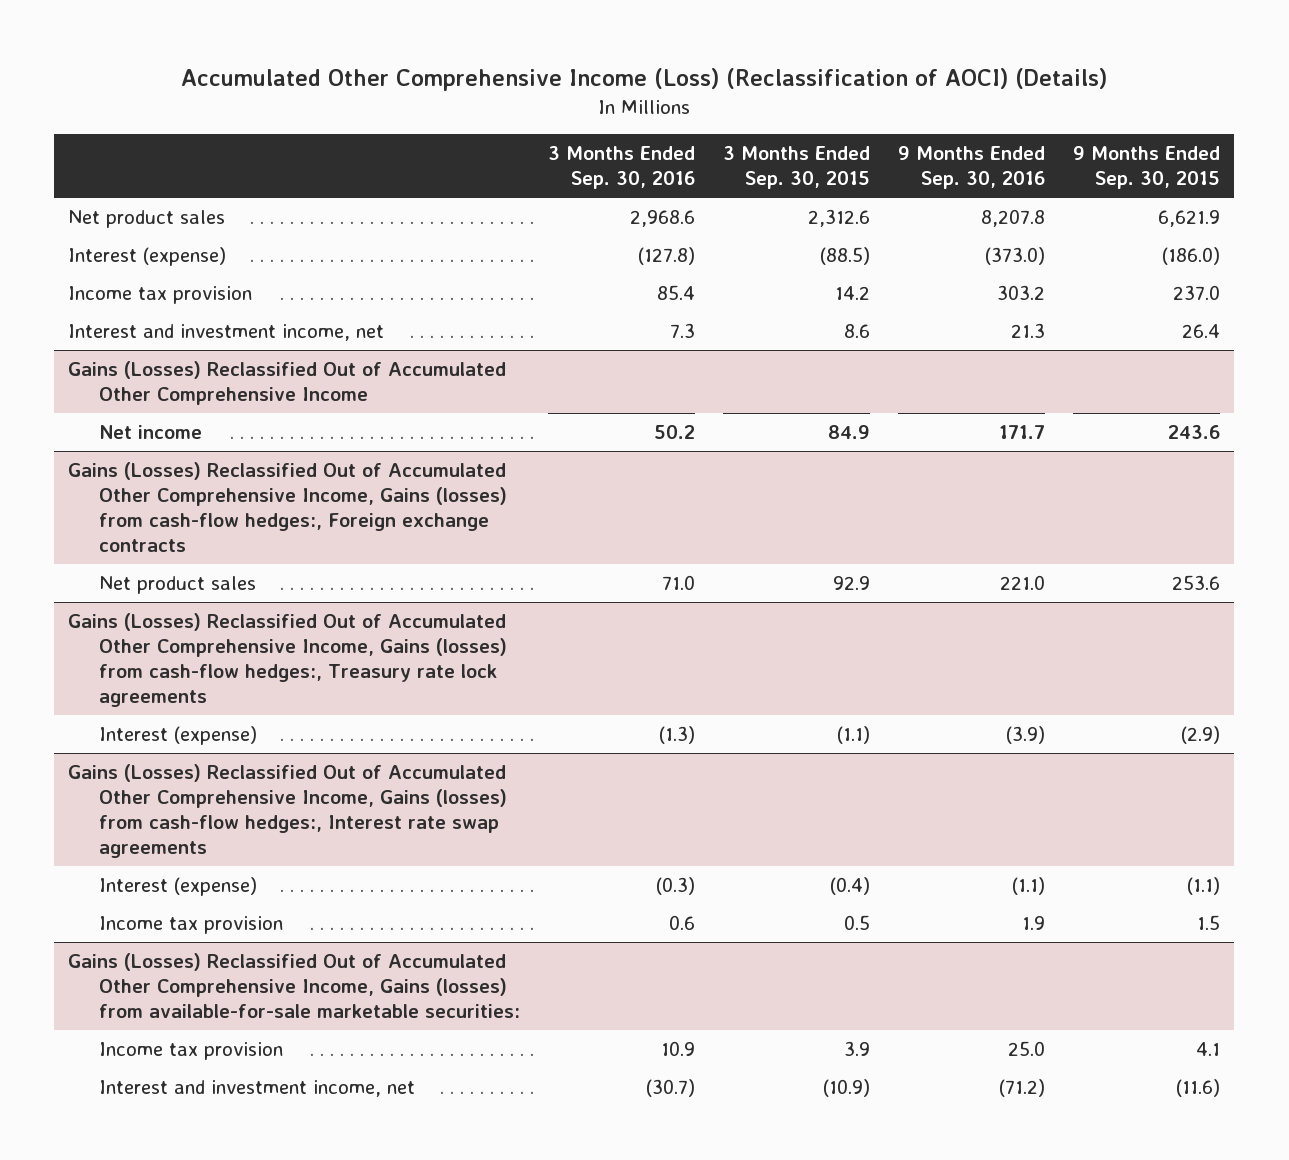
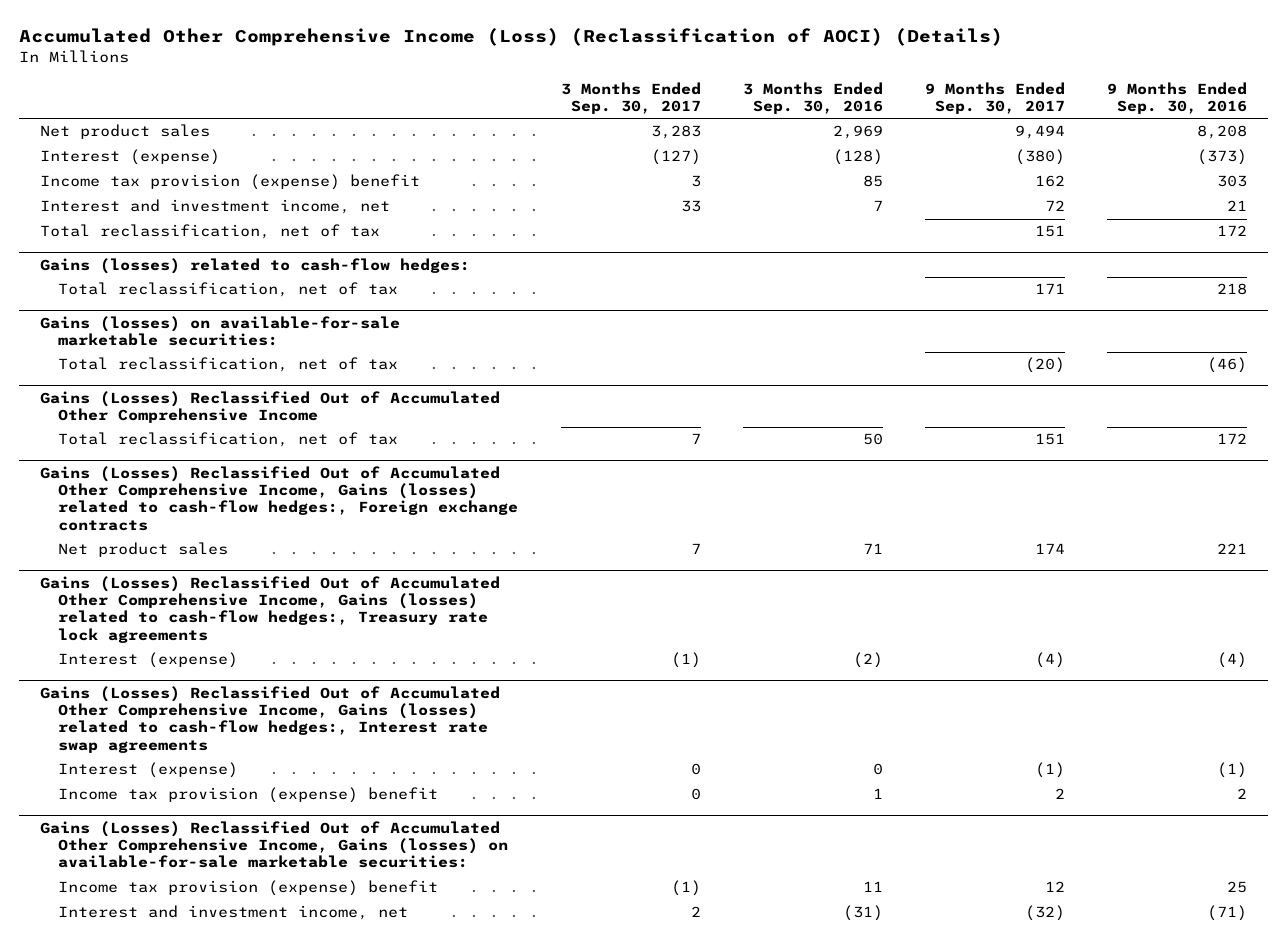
- | 3 Months Ended Sep. 30, 2016 | 3 Months Ended Sep. 30, 2015 | 9 Months Ended Sep. 30, 2016 | 9 Months Ended Sep. 30, 2015
+ | 3 Months Ended Sep. 30, 2017 | 3 Months Ended Sep. 30, 2016 | 9 Months Ended Sep. 30, 2017 | 9 Months Ended Sep. 30, 2016
- Net product sales | 2,968.6 | 2,312.6 | 8,207.8 | 6,621.9
- Interest (expense) | (127.8) | (88.5) | (373.0) | (186.0)
- Income tax provision | 85.4 | 14.2 | 303.2 | 237.0
- Interest and investment income, net | 7.3 | 8.6 | 21.3 | 26.4
+ Net product sales | 3,283 | 2,969 | 9,494 | 8,208
+ Interest (expense) | (127) | (128) | (380) | (373)
+ Income tax provision (expense) benefit | 3 | 85 | 162 | 303
+ Interest and investment income, net | 33 | 7 | 72 | 21
+ Total reclassification, net of tax | | | 151 | 172
+ Gains (losses) related to cash-flow hedges:
+ Total reclassification, net of tax | | | 171 | 218
+ Gains (losses) on available-for-sale marketable securities:
+ Total reclassification, net of tax | | | (20) | (46)
@ Gains (Losses) Reclassified Out of Accumulated Other Comprehensive Income
- Net income | 50.2 | 84.9 | 171.7 | 243.6
- Gains (Losses) Reclassified Out of Accumulated Other Comprehensive Income, Gains (losses) from cash-flow hedges:, Foreign exchange contracts
- Net product sales | 71.0 | 92.9 | 221.0 | 253.6
- Gains (Losses) Reclassified Out of Accumulated Other Comprehensive Income, Gains (losses) from cash-flow hedges:, Treasury rate lock agreements
- Interest (expense) | (1.3) | (1.1) | (3.9) | (2.9)
- Gains (Losses) Reclassified Out of Accumulated Other Comprehensive Income, Gains (losses) from cash-flow hedges:, Interest rate swap agreements
- Interest (expense) | (0.3) | (0.4) | (1.1) | (1.1)
- Income tax provision | 0.6 | 0.5 | 1.9 | 1.5
- Gains (Losses) Reclassified Out of Accumulated Other Comprehensive Income, Gains (losses) from available-for-sale marketable securities:
- Income tax provision | 10.9 | 3.9 | 25.0 | 4.1
- Interest and investment income, net | (30.7) | (10.9) | (71.2) | (11.6)
@ Gains (Losses) Reclassified Out of Accumulated Other Comprehensive Income
+ Total reclassification, net of tax | 7 | 50 | 151 | 172
+ Gains (Losses) Reclassified Out of Accumulated Other Comprehensive Income, Gains (losses) related to cash-flow hedges:, Foreign exchange contracts
+ Net product sales | 7 | 71 | 174 | 221
+ Gains (Losses) Reclassified Out of Accumulated Other Comprehensive Income, Gains (losses) related to cash-flow hedges:, Treasury rate lock agreements
+ Interest (expense) | (1) | (2) | (4) | (4)
+ Gains (Losses) Reclassified Out of Accumulated Other Comprehensive Income, Gains (losses) related to cash-flow hedges:, Interest rate swap agreements
+ Interest (expense) | 0 | 0 | (1) | (1)
+ Income tax provision (expense) benefit | 0 | 1 | 2 | 2
+ Gains (Losses) Reclassified Out of Accumulated Other Comprehensive Income, Gains (losses) on available-for-sale marketable securities:
+ Income tax provision (expense) benefit | (1) | 11 | 12 | 25
+ Interest and investment income, net | 2 | (31) | (32) | (71)

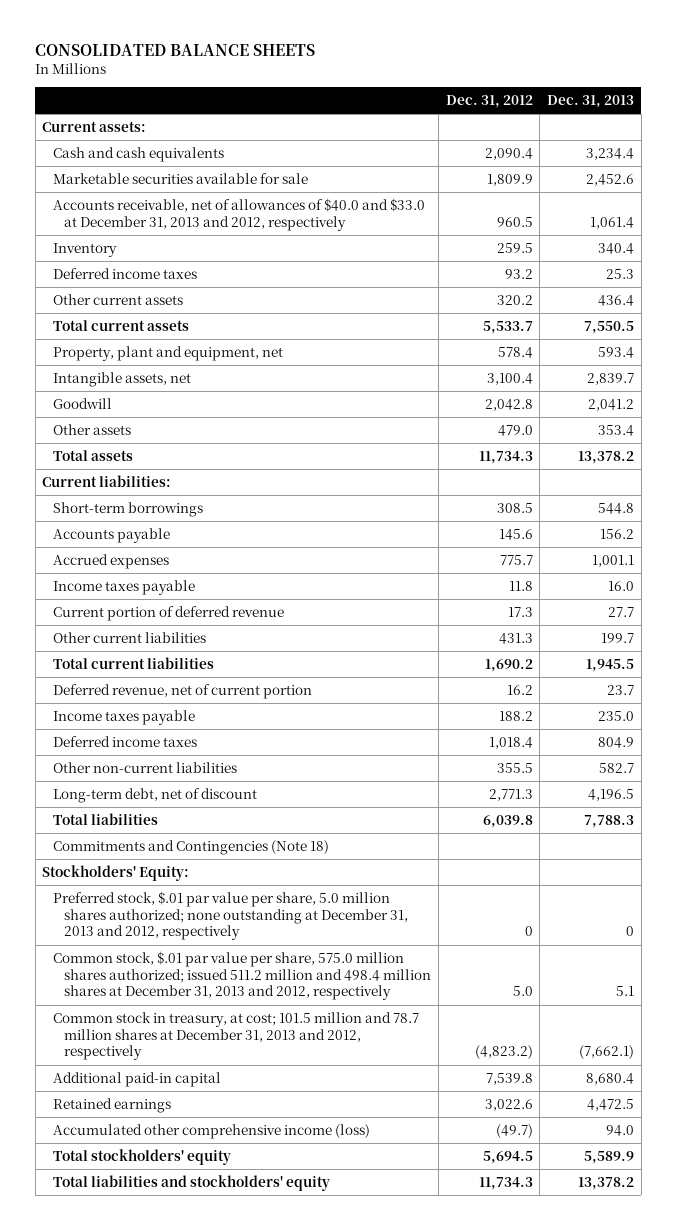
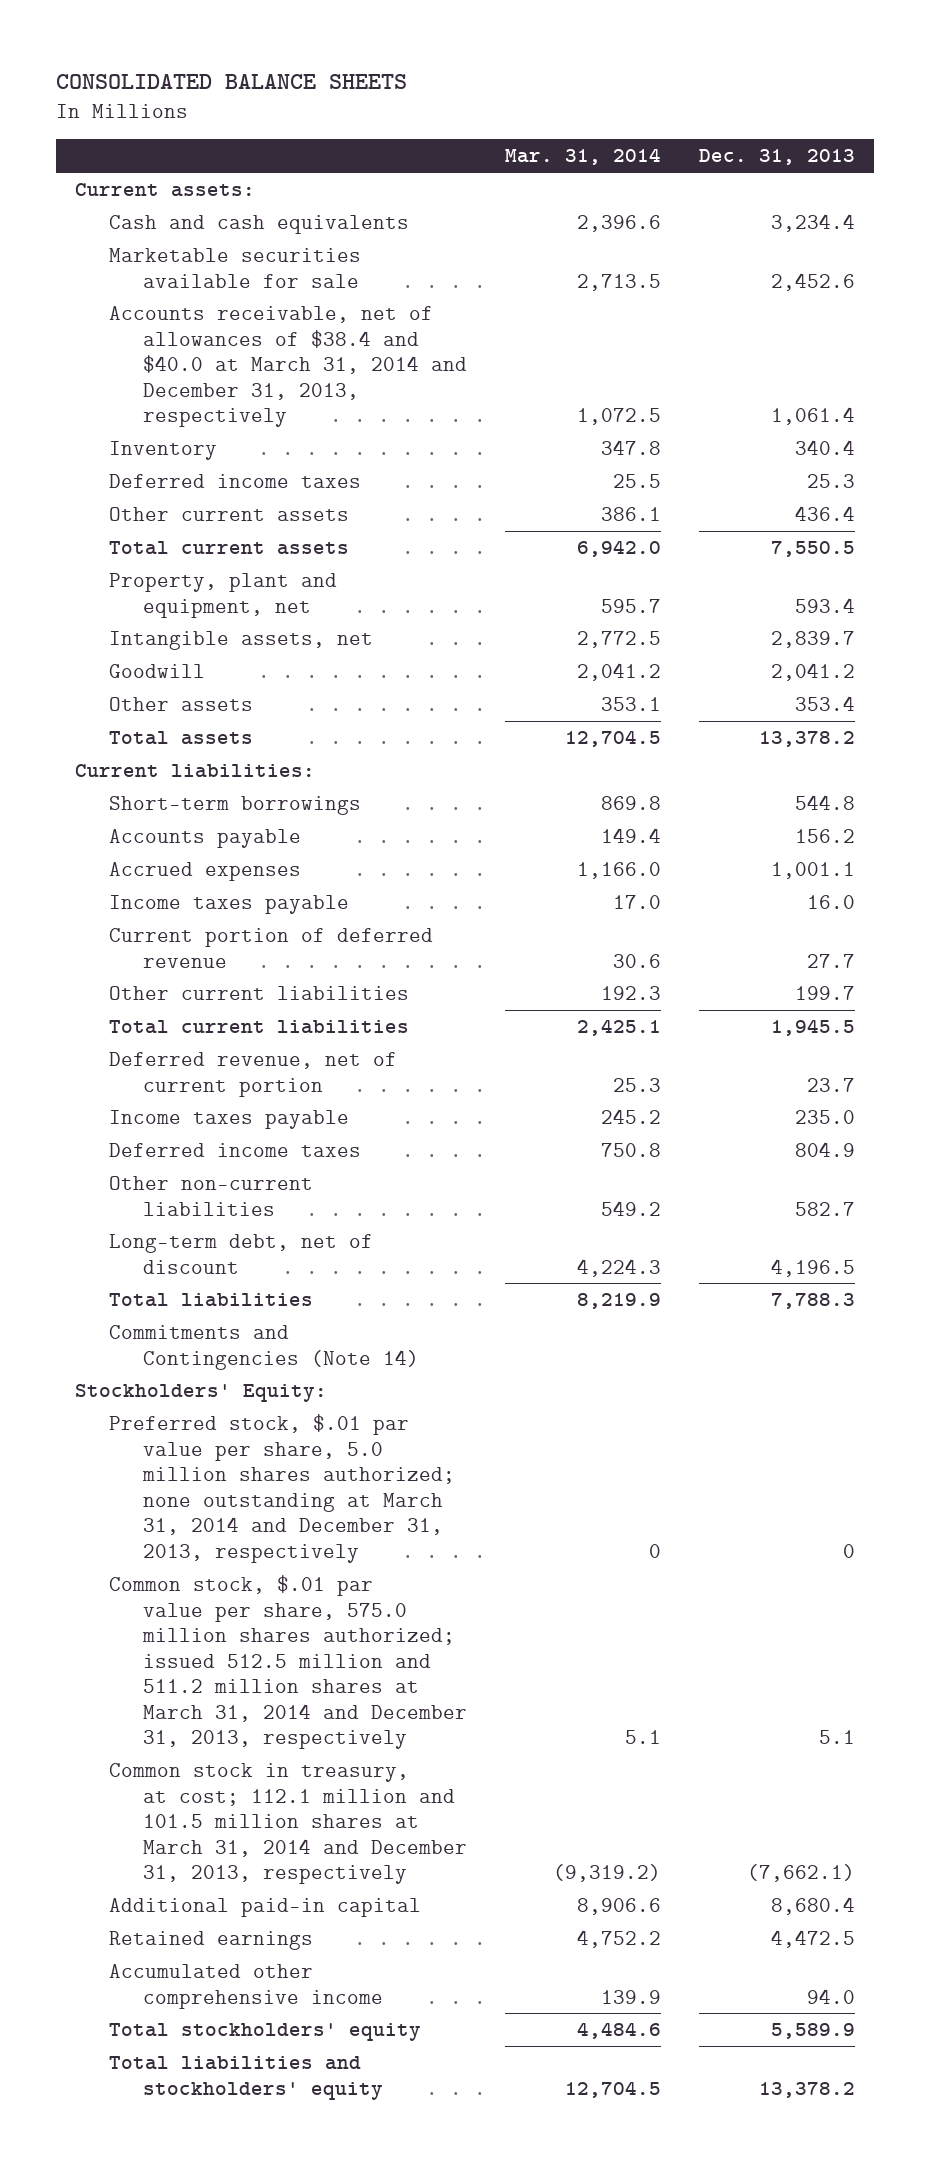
- | Dec. 31, 2012 | Dec. 31, 2013
+ | Mar. 31, 2014 | Dec. 31, 2013
- Accounts receivable, net of allowances of $40.0 and $33.0 at December 31, 2013 and 2012, respectively | 960.5 | 1,061.4
+ Accounts receivable, net of allowances of $38.4 and $40.0 at March 31, 2014 and December 31, 2013, respectively | 1,072.5 | 1,061.4
- Commitments and Contingencies (Note 18)
+ Commitments and Contingencies (Note 14)
- Preferred stock, $.01 par value per share, 5.0 million shares authorized; none outstanding at December 31, 2013 and 2012, respectively | 0 | 0
- Common stock, $.01 par value per share, 575.0 million shares authorized; issued 511.2 million and 498.4 million shares at December 31, 2013 and 2012, respectively | 5.0 | 5.1
- Common stock in treasury, at cost; 101.5 million and 78.7 million shares at December 31, 2013 and 2012, respectively | (4,823.2) | (7,662.1)
+ Preferred stock, $.01 par value per share, 5.0 million shares authorized; none outstanding at March 31, 2014 and December 31, 2013, respectively | 0 | 0
+ Common stock, $.01 par value per share, 575.0 million shares authorized; issued 512.5 million and 511.2 million shares at March 31, 2014 and December 31, 2013, respectively | 5.1 | 5.1
+ Common stock in treasury, at cost; 112.1 million and 101.5 million shares at March 31, 2014 and December 31, 2013, respectively | (9,319.2) | (7,662.1)
- Accumulated other comprehensive income (loss) | (49.7) | 94.0
+ Accumulated other comprehensive income | 139.9 | 94.0

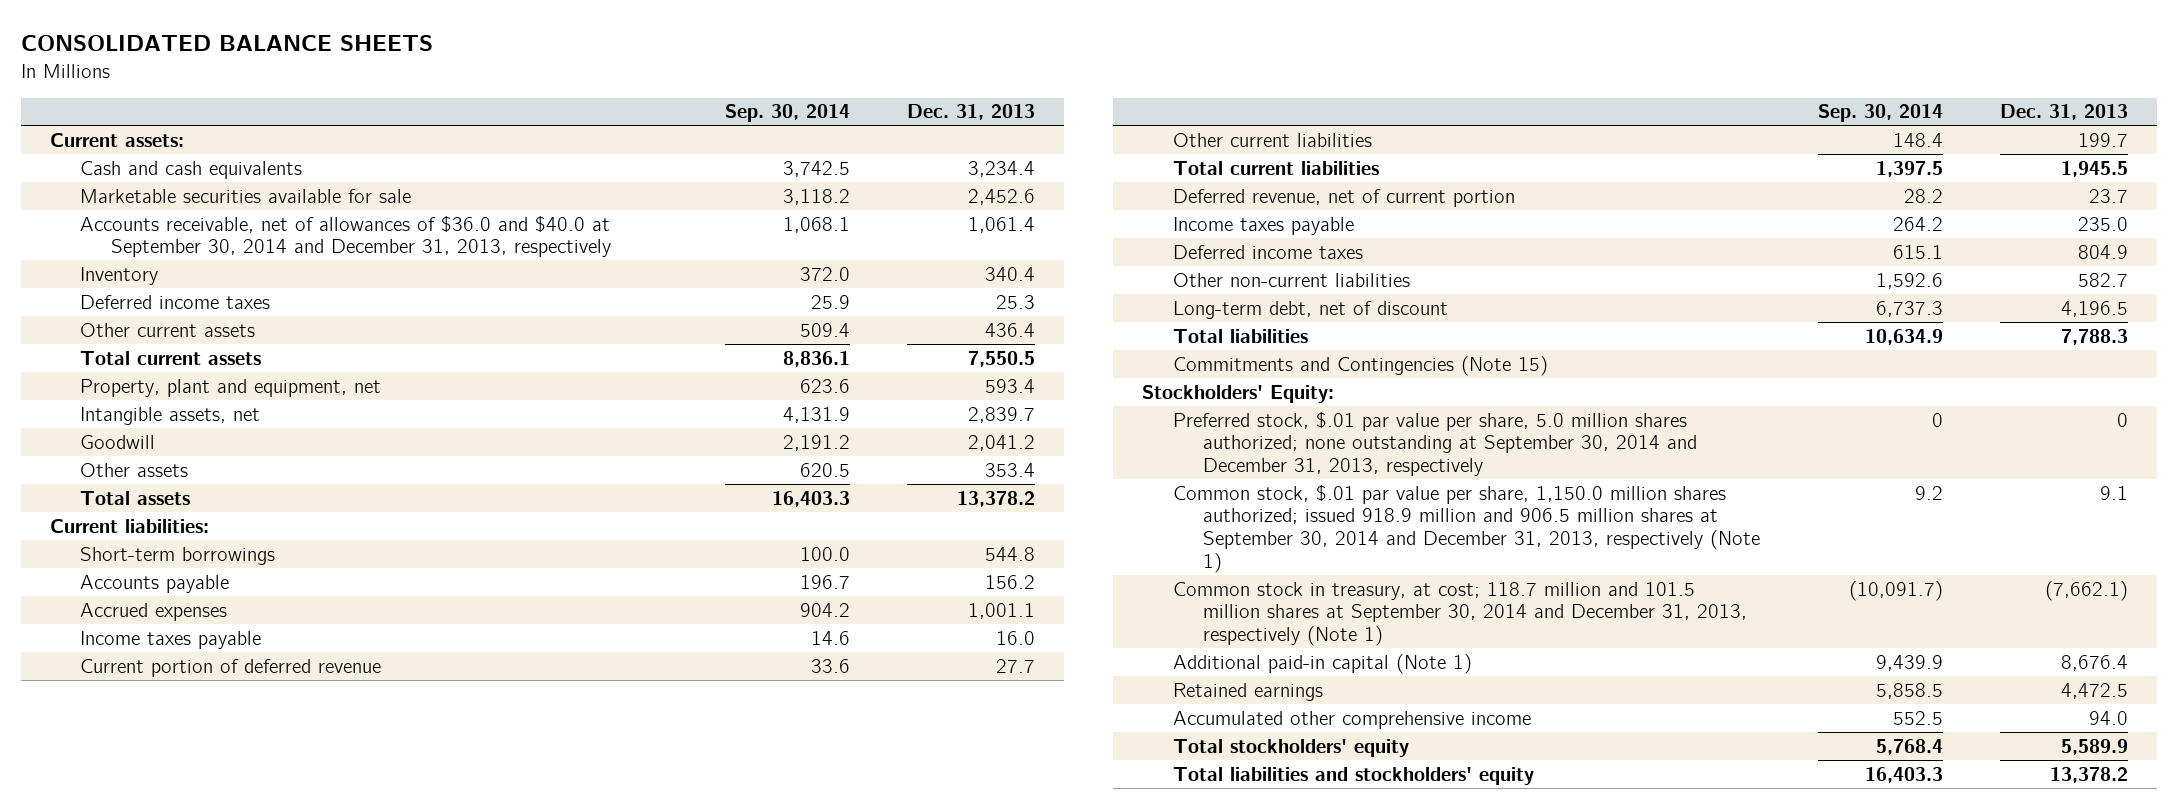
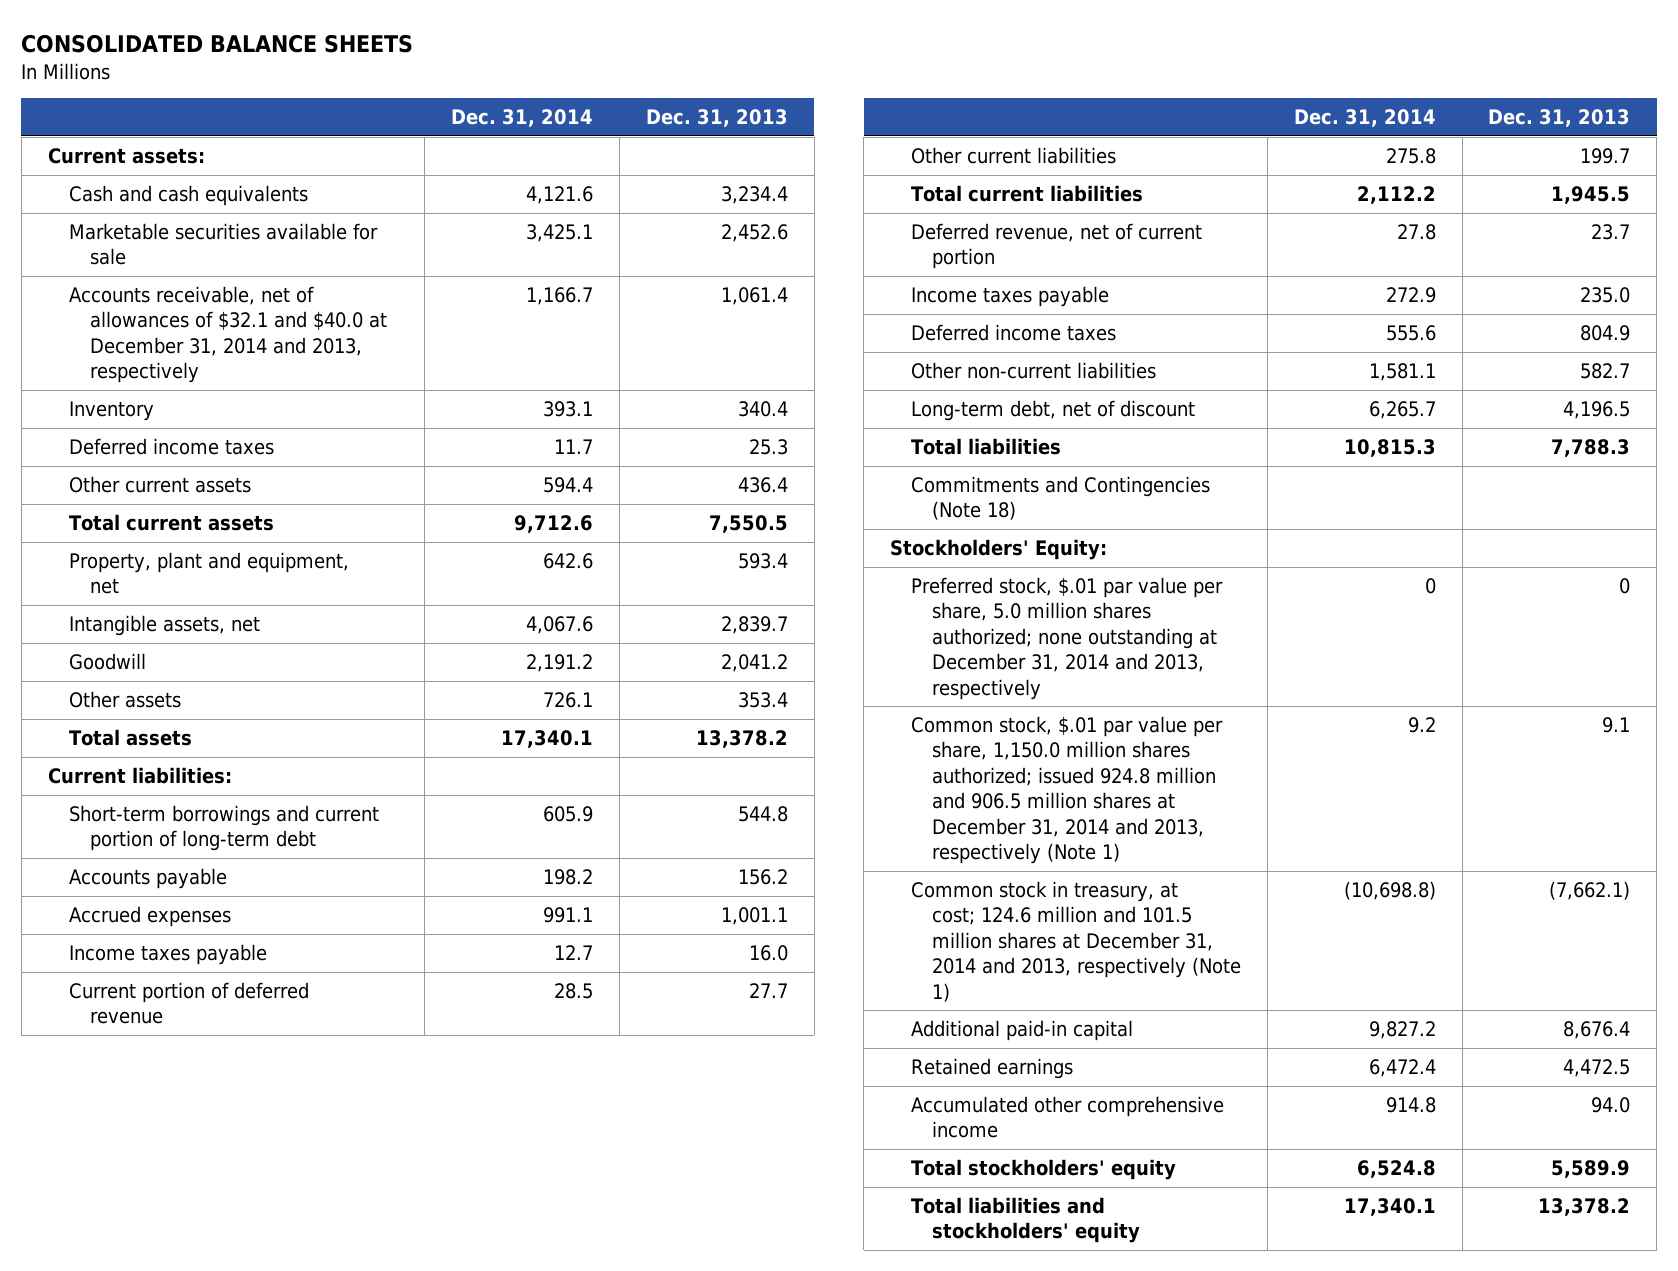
- | Sep. 30, 2014 | Dec. 31, 2013
+ | Dec. 31, 2014 | Dec. 31, 2013
- Accounts receivable, net of allowances of $36.0 and $40.0 at September 30, 2014 and December 31, 2013, respectively | 1,068.1 | 1,061.4
+ Accounts receivable, net of allowances of $32.1 and $40.0 at December 31, 2014 and 2013, respectively | 1,166.7 | 1,061.4
- Short-term borrowings | 100.0 | 544.8
+ Short-term borrowings and current portion of long-term debt | 605.9 | 544.8
- Commitments and Contingencies (Note 15)
+ Commitments and Contingencies (Note 18)
- Preferred stock, $.01 par value per share, 5.0 million shares authorized; none outstanding at September 30, 2014 and December 31, 2013, respectively | 0 | 0
- Common stock, $.01 par value per share, 1,150.0 million shares authorized; issued 918.9 million and 906.5 million shares at September 30, 2014 and December 31, 2013, respectively (Note 1) | 9.2 | 9.1
- Common stock in treasury, at cost; 118.7 million and 101.5 million shares at September 30, 2014 and December 31, 2013, respectively (Note 1) | (10,091.7) | (7,662.1)
- Additional paid-in capital (Note 1) | 9,439.9 | 8,676.4
+ Preferred stock, $.01 par value per share, 5.0 million shares authorized; none outstanding at December 31, 2014 and 2013, respectively | 0 | 0
+ Common stock, $.01 par value per share, 1,150.0 million shares authorized; issued 924.8 million and 906.5 million shares at December 31, 2014 and 2013, respectively (Note 1) | 9.2 | 9.1
+ Common stock in treasury, at cost; 124.6 million and 101.5 million shares at December 31, 2014 and 2013, respectively (Note 1) | (10,698.8) | (7,662.1)
+ Additional paid-in capital | 9,827.2 | 8,676.4

